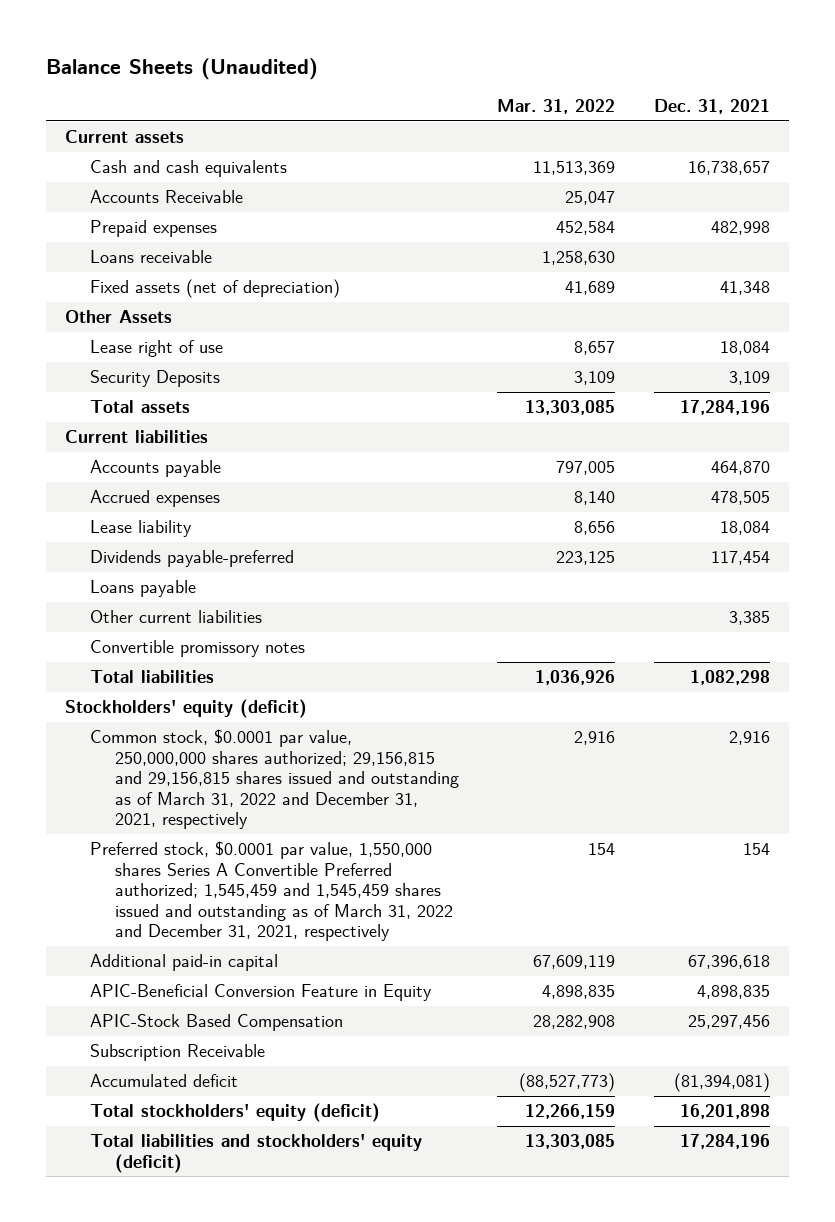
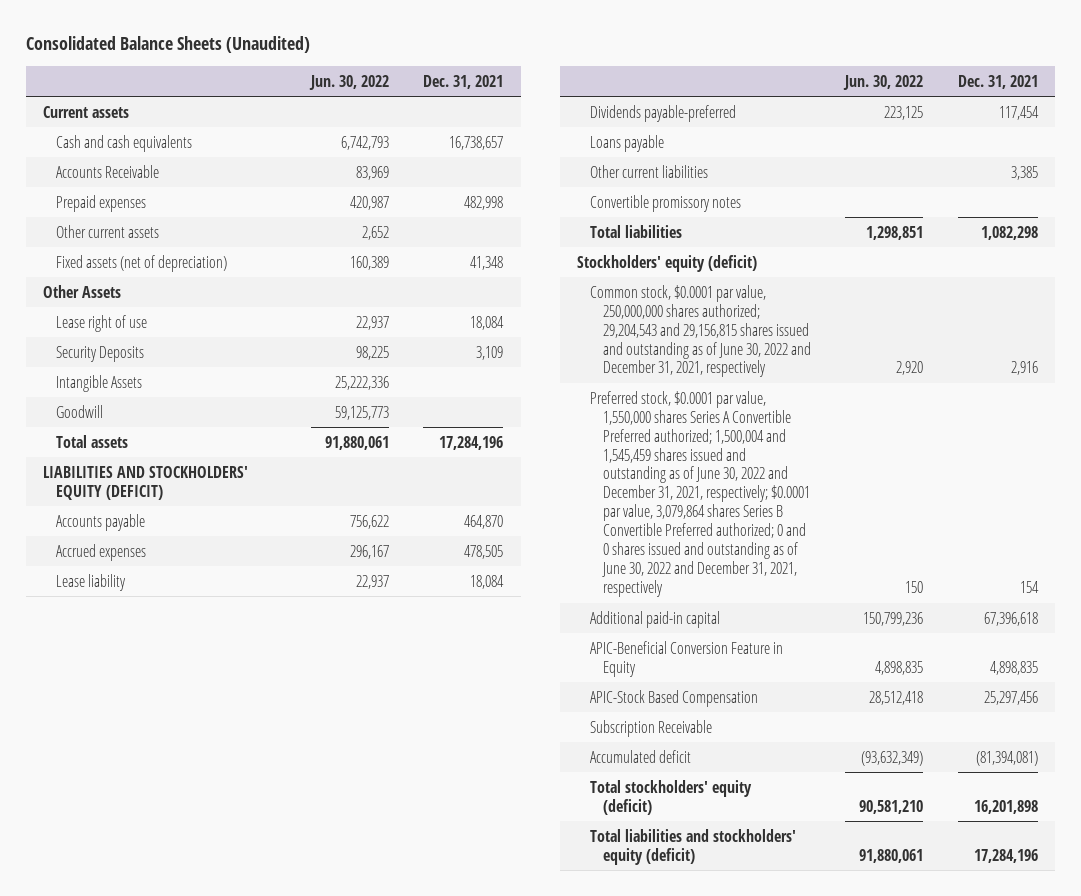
- Balance Sheets (Unaudited)
+ Consolidated Balance Sheets (Unaudited)
- | Mar. 31, 2022 | Dec. 31, 2021
+ | Jun. 30, 2022 | Dec. 31, 2021
- Loans receivable | 1,258,630 |
+ Other current assets | 2,652 |
+ Intangible Assets | 25,222,336 |
+ Goodwill | 59,125,773 |
- Current liabilities
+ LIABILITIES AND STOCKHOLDERS' EQUITY (DEFICIT)
- Common stock, $0.0001 par value, 250,000,000 shares authorized; 29,156,815 and 29,156,815 shares issued and outstanding as of March 31, 2022 and December 31, 2021, respectively | 2,916 | 2,916
- Preferred stock, $0.0001 par value, 1,550,000 shares Series A Convertible Preferred authorized; 1,545,459 and 1,545,459 shares issued and outstanding as of March 31, 2022 and December 31, 2021, respectively | 154 | 154
+ Common stock, $0.0001 par value, 250,000,000 shares authorized; 29,204,543 and 29,156,815 shares issued and outstanding as of June 30, 2022 and December 31, 2021, respectively | 2,920 | 2,916
+ Preferred stock, $0.0001 par value, 1,550,000 shares Series A Convertible Preferred authorized; 1,500,004 and 1,545,459 shares issued and outstanding as of June 30, 2022 and December 31, 2021, respectively; $0.0001 par value, 3,079,864 shares Series B Convertible Preferred authorized; 0 and 0 shares issued and outstanding as of June 30, 2022 and December 31, 2021, respectively | 150 | 154

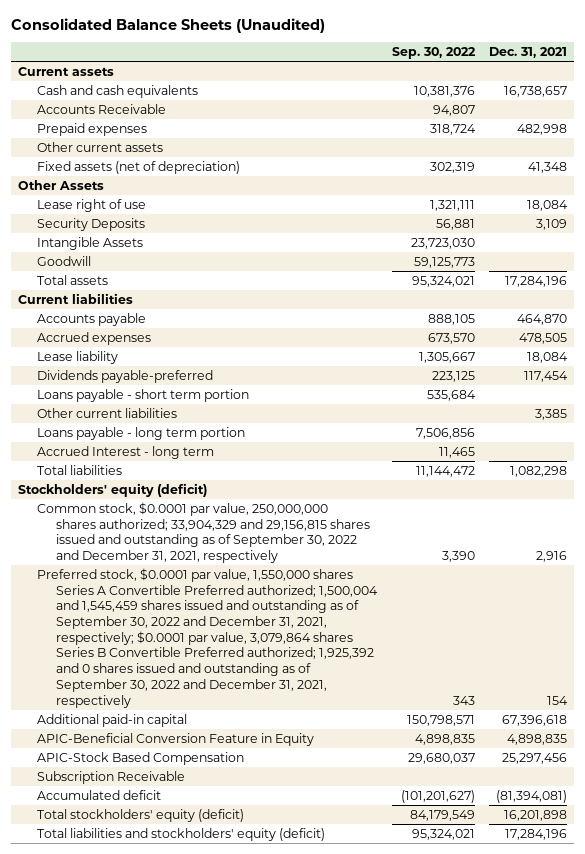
- | Jun. 30, 2022 | Dec. 31, 2021
+ | Sep. 30, 2022 | Dec. 31, 2021
- LIABILITIES AND STOCKHOLDERS' EQUITY (DEFICIT)
+ Current liabilities
- Loans payable
+ Loans payable - short term portion | 535,684 |
- Convertible promissory notes
+ Loans payable - long term portion | 7,506,856 |
+ Accrued Interest - long term | 11,465 |
- Common stock, $0.0001 par value, 250,000,000 shares authorized; 29,204,543 and 29,156,815 shares issued and outstanding as of June 30, 2022 and December 31, 2021, respectively | 2,920 | 2,916
- Preferred stock, $0.0001 par value, 1,550,000 shares Series A Convertible Preferred authorized; 1,500,004 and 1,545,459 shares issued and outstanding as of June 30, 2022 and December 31, 2021, respectively; $0.0001 par value, 3,079,864 shares Series B Convertible Preferred authorized; 0 and 0 shares issued and outstanding as of June 30, 2022 and December 31, 2021, respectively | 150 | 154
+ Common stock, $0.0001 par value, 250,000,000 shares authorized; 33,904,329 and 29,156,815 shares issued and outstanding as of September 30, 2022 and December 31, 2021, respectively | 3,390 | 2,916
+ Preferred stock, $0.0001 par value, 1,550,000 shares Series A Convertible Preferred authorized; 1,500,004 and 1,545,459 shares issued and outstanding as of September 30, 2022 and December 31, 2021, respectively; $0.0001 par value, 3,079,864 shares Series B Convertible Preferred authorized; 1,925,392 and 0 shares issued and outstanding as of September 30, 2022 and December 31, 2021, respectively | 343 | 154

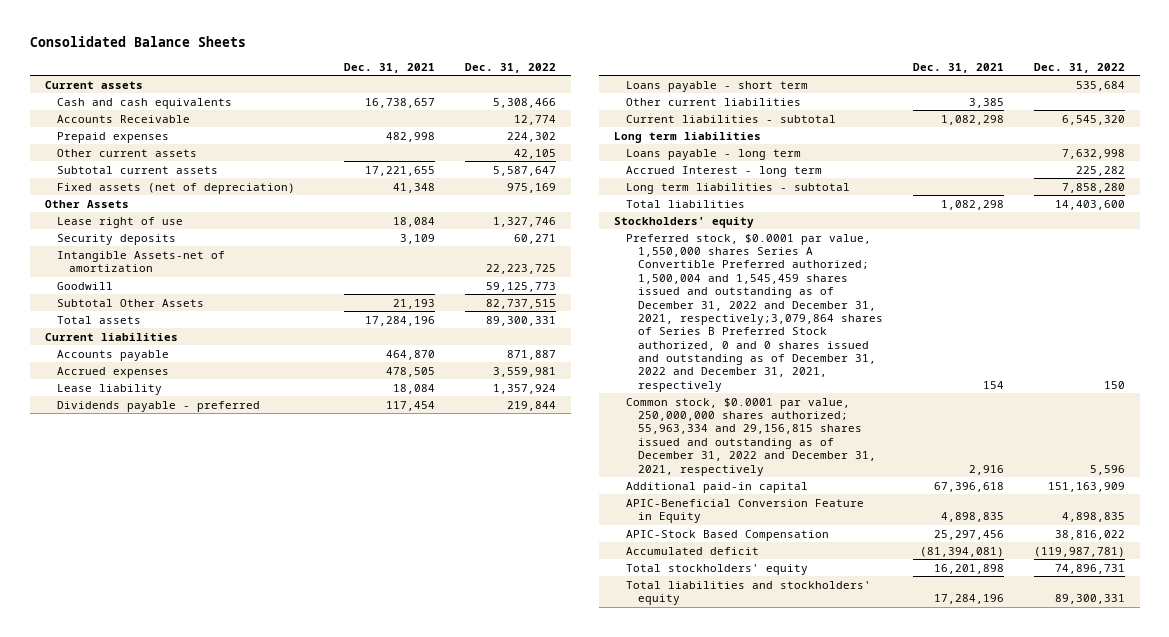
- Consolidated Balance Sheets (Unaudited)
+ Consolidated Balance Sheets
- | Sep. 30, 2022 | Dec. 31, 2021
+ | Dec. 31, 2021 | Dec. 31, 2022
+ Subtotal current assets | 17,221,655 | 5,587,647
- Security Deposits | 56,881 | 3,109
- Intangible Assets | 23,723,030 |
+ Security deposits | 3,109 | 60,271
+ Intangible Assets-net of amortization | | 22,223,725
+ Subtotal Other Assets | 21,193 | 82,737,515
- Dividends payable-preferred | 223,125 | 117,454
- Loans payable - short term portion | 535,684 |
+ Dividends payable - preferred | 117,454 | 219,844
+ Loans payable - short term | | 535,684
- Loans payable - long term portion | 7,506,856 |
+ Current liabilities - subtotal | 1,082,298 | 6,545,320
+ Long term liabilities
+ Loans payable - long term | | 7,632,998
+ Long term liabilities - subtotal | | 7,858,280
- Stockholders' equity (deficit)
- Common stock, $0.0001 par value, 250,000,000 shares authorized; 33,904,329 and 29,156,815 shares issued and outstanding as of September 30, 2022 and December 31, 2021, respectively | 3,390 | 2,916
- Preferred stock, $0.0001 par value, 1,550,000 shares Series A Convertible Preferred authorized; 1,500,004 and 1,545,459 shares issued and outstanding as of September 30, 2022 and December 31, 2021, respectively; $0.0001 par value, 3,079,864 shares Series B Convertible Preferred authorized; 1,925,392 and 0 shares issued and outstanding as of September 30, 2022 and December 31, 2021, respectively | 343 | 154
+ Stockholders' equity
+ Preferred stock, $0.0001 par value, 1,550,000 shares Series A Convertible Preferred authorized; 1,500,004 and 1,545,459 shares issued and outstanding as of December 31, 2022 and December 31, 2021, respectively;3,079,864 shares of Series B Preferred Stock authorized, 0 and 0 shares issued and outstanding as of December 31, 2022 and December 31, 2021, respectively | 154 | 150
+ Common stock, $0.0001 par value, 250,000,000 shares authorized; 55,963,334 and 29,156,815 shares issued and outstanding as of December 31, 2022 and December 31, 2021, respectively | 2,916 | 5,596
- Subscription Receivable
- Total stockholders' equity (deficit) | 84,179,549 | 16,201,898
- Total liabilities and stockholders' equity (deficit) | 95,324,021 | 17,284,196
+ Total stockholders' equity | 16,201,898 | 74,896,731
+ Total liabilities and stockholders' equity | 17,284,196 | 89,300,331

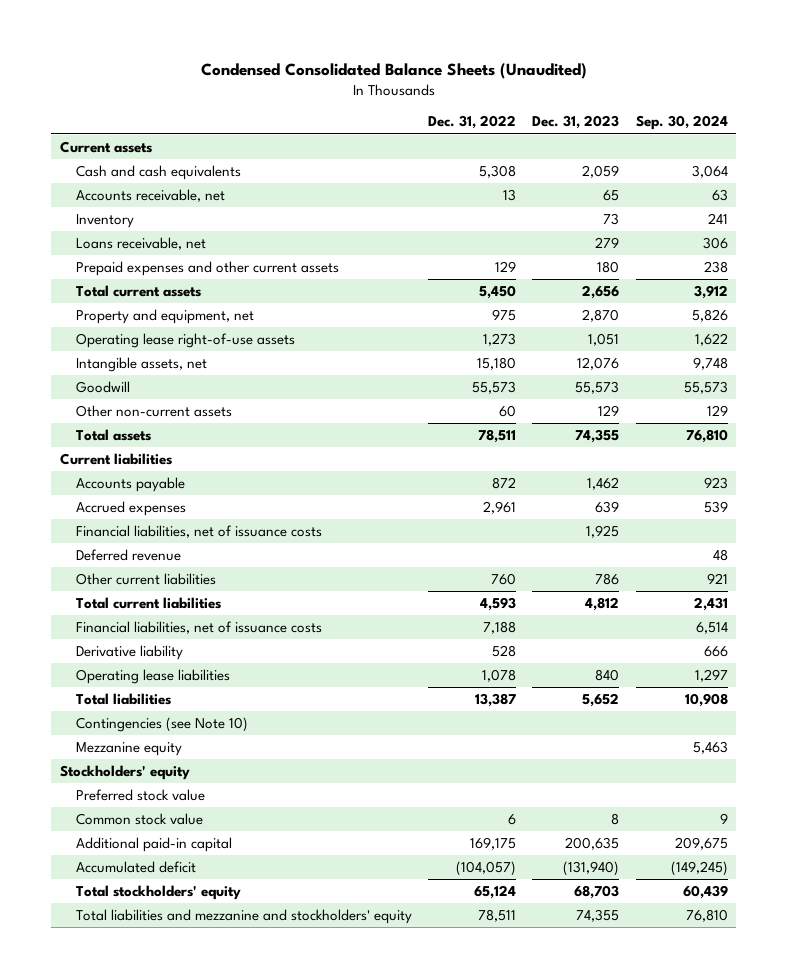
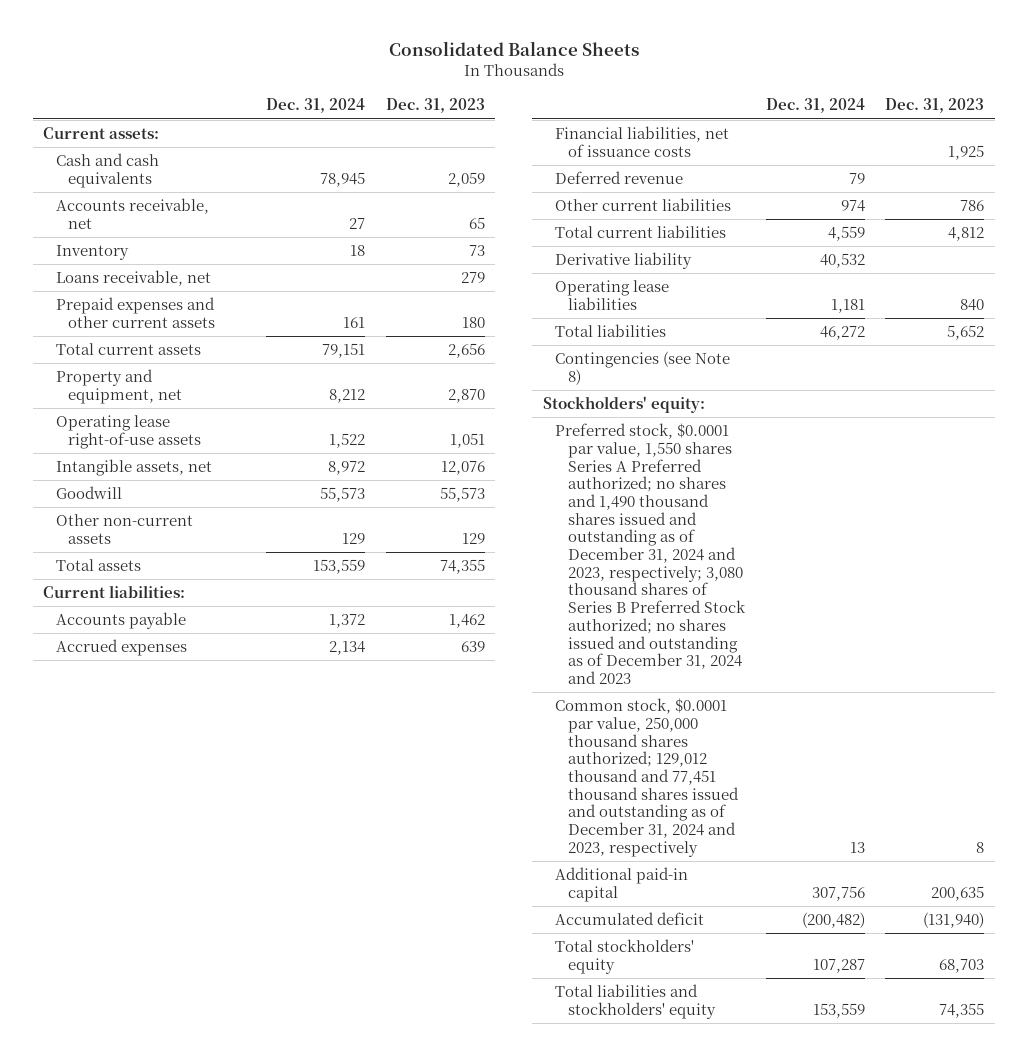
- Condensed Consolidated Balance Sheets (Unaudited)
+ Consolidated Balance Sheets
- | Dec. 31, 2022 | Dec. 31, 2023 | Sep. 30, 2024
+ | Dec. 31, 2024 | Dec. 31, 2023
- Current assets
+ Current assets:
- Current liabilities
+ Current liabilities:
- Financial liabilities, net of issuance costs | 7,188 | | 6,514
- Contingencies (see Note 10)
- Mezzanine equity | | | 5,463
- Stockholders' equity
- Preferred stock value
- Common stock value | 6 | 8 | 9
+ Contingencies (see Note 8)
+ Stockholders' equity:
+ Preferred stock, $0.0001 par value, 1,550 shares Series A Preferred authorized; no shares and 1,490 thousand shares issued and outstanding as of December 31, 2024 and 2023, respectively; 3,080 thousand shares of Series B Preferred Stock authorized; no shares issued and outstanding as of December 31, 2024 and 2023
+ Common stock, $0.0001 par value, 250,000 thousand shares authorized; 129,012 thousand and 77,451 thousand shares issued and outstanding as of December 31, 2024 and 2023, respectively | 13 | 8
- Total liabilities and mezzanine and stockholders' equity | 78,511 | 74,355 | 76,810
+ Total liabilities and stockholders' equity | 153,559 | 74,355

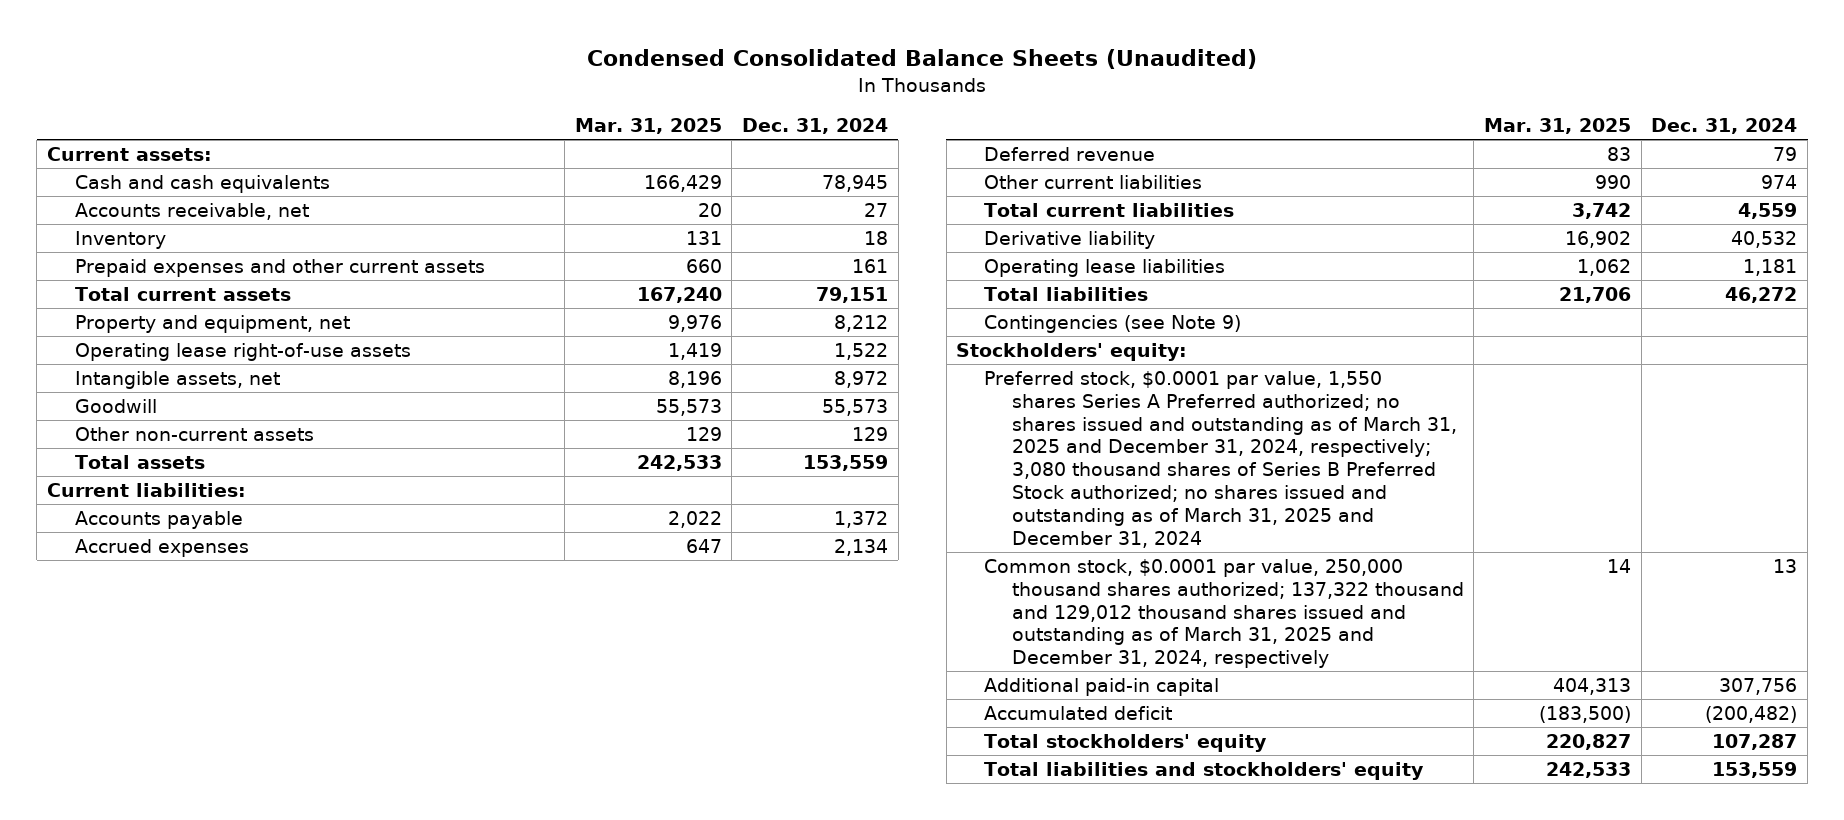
- Consolidated Balance Sheets
+ Condensed Consolidated Balance Sheets (Unaudited)
- | Dec. 31, 2024 | Dec. 31, 2023
+ | Mar. 31, 2025 | Dec. 31, 2024
- Loans receivable, net | | 279
- Financial liabilities, net of issuance costs | | 1,925
- Contingencies (see Note 8)
+ Contingencies (see Note 9)
- Preferred stock, $0.0001 par value, 1,550 shares Series A Preferred authorized; no shares and 1,490 thousand shares issued and outstanding as of December 31, 2024 and 2023, respectively; 3,080 thousand shares of Series B Preferred Stock authorized; no shares issued and outstanding as of December 31, 2024 and 2023
- Common stock, $0.0001 par value, 250,000 thousand shares authorized; 129,012 thousand and 77,451 thousand shares issued and outstanding as of December 31, 2024 and 2023, respectively | 13 | 8
+ Preferred stock, $0.0001 par value, 1,550 shares Series A Preferred authorized; no shares issued and outstanding as of March 31, 2025 and December 31, 2024, respectively; 3,080 thousand shares of Series B Preferred Stock authorized; no shares issued and outstanding as of March 31, 2025 and December 31, 2024
+ Common stock, $0.0001 par value, 250,000 thousand shares authorized; 137,322 thousand and 129,012 thousand shares issued and outstanding as of March 31, 2025 and December 31, 2024, respectively | 14 | 13

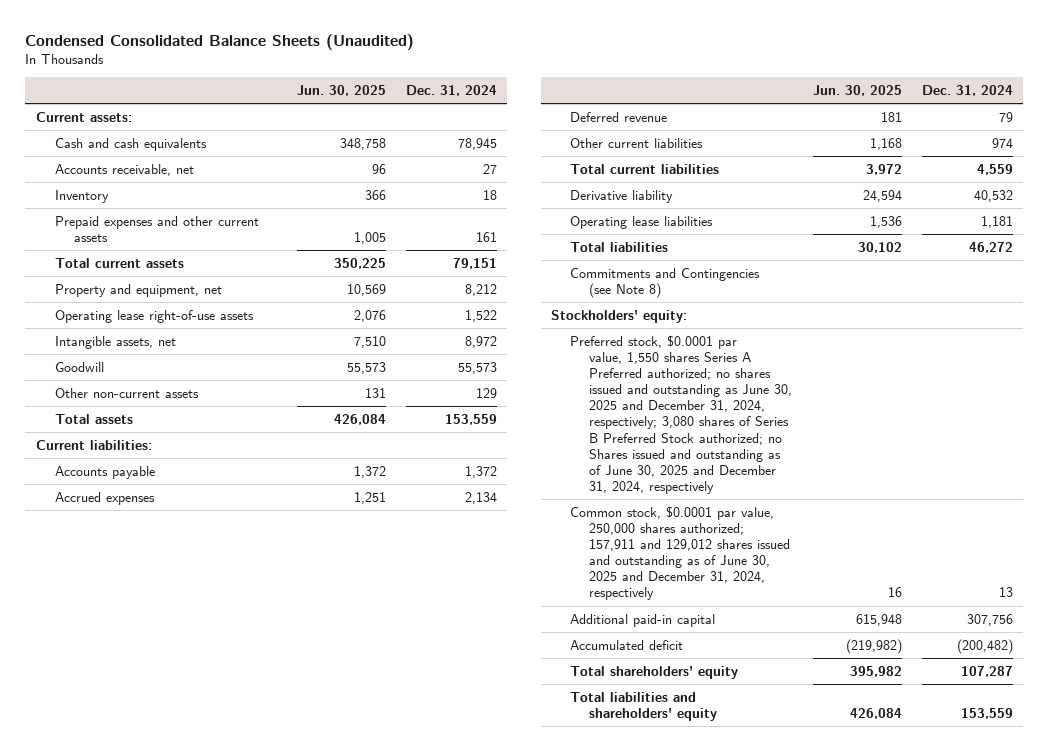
- | Mar. 31, 2025 | Dec. 31, 2024
+ | Jun. 30, 2025 | Dec. 31, 2024
- Contingencies (see Note 9)
+ Commitments and Contingencies (see Note 8)
- Preferred stock, $0.0001 par value, 1,550 shares Series A Preferred authorized; no shares issued and outstanding as of March 31, 2025 and December 31, 2024, respectively; 3,080 thousand shares of Series B Preferred Stock authorized; no shares issued and outstanding as of March 31, 2025 and December 31, 2024
- Common stock, $0.0001 par value, 250,000 thousand shares authorized; 137,322 thousand and 129,012 thousand shares issued and outstanding as of March 31, 2025 and December 31, 2024, respectively | 14 | 13
+ Preferred stock, $0.0001 par value, 1,550 shares Series A Preferred authorized; no shares issued and outstanding as June 30, 2025 and December 31, 2024, respectively; 3,080 shares of Series B Preferred Stock authorized; no Shares issued and outstanding as of June 30, 2025 and December 31, 2024, respectively
+ Common stock, $0.0001 par value, 250,000 shares authorized; 157,911 and 129,012 shares issued and outstanding as of June 30, 2025 and December 31, 2024, respectively | 16 | 13
- Total stockholders' equity | 220,827 | 107,287
- Total liabilities and stockholders' equity | 242,533 | 153,559
+ Total shareholders' equity | 395,982 | 107,287
+ Total liabilities and shareholders' equity | 426,084 | 153,559

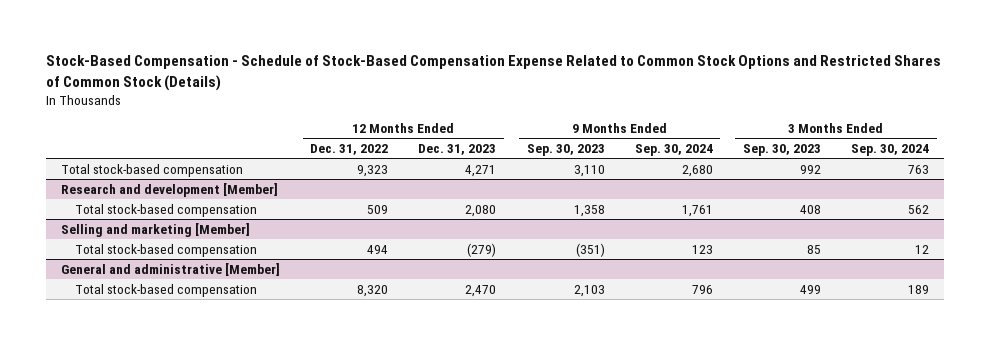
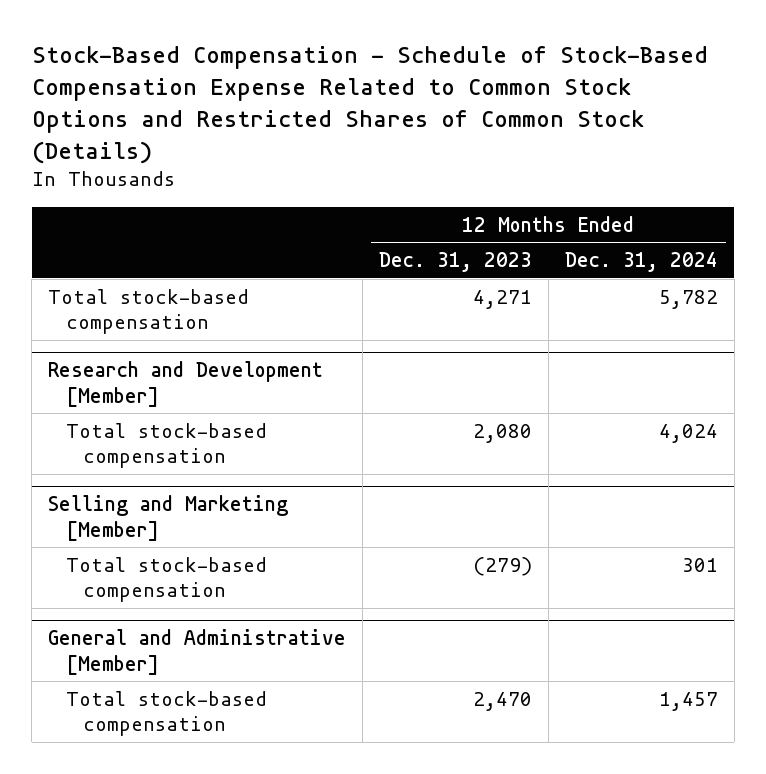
- | 12 Months Ended Dec. 31, 2022 | 12 Months Ended Dec. 31, 2023 | 9 Months Ended Sep. 30, 2023 | 9 Months Ended Sep. 30, 2024 | 3 Months Ended Sep. 30, 2023 | 3 Months Ended Sep. 30, 2024
+ | 12 Months Ended Dec. 31, 2023 | 12 Months Ended Dec. 31, 2024
- Research and development [Member]
+ Research and Development [Member]
- Selling and marketing [Member]
+ Selling and Marketing [Member]
- General and administrative [Member]
+ General and Administrative [Member]

